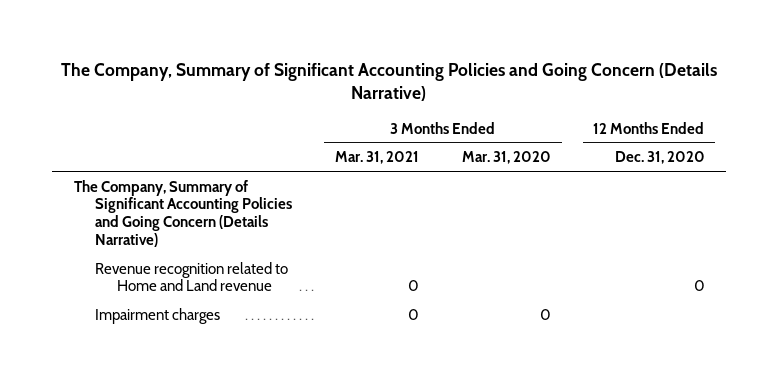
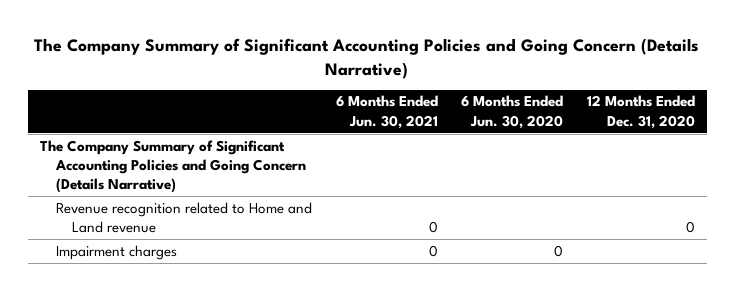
- The Company, Summary of Significant Accounting Policies and Going Concern (Details Narrative)
+ The Company Summary of Significant Accounting Policies and Going Concern (Details Narrative)
- | 3 Months Ended Mar. 31, 2021 | 3 Months Ended Mar. 31, 2020 | 12 Months Ended Dec. 31, 2020
+ | 6 Months Ended Jun. 30, 2021 | 6 Months Ended Jun. 30, 2020 | 12 Months Ended Dec. 31, 2020
- The Company, Summary of Significant Accounting Policies and Going Concern (Details Narrative)
+ The Company Summary of Significant Accounting Policies and Going Concern (Details Narrative)

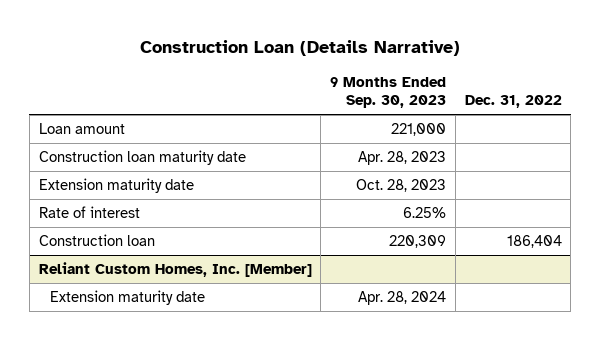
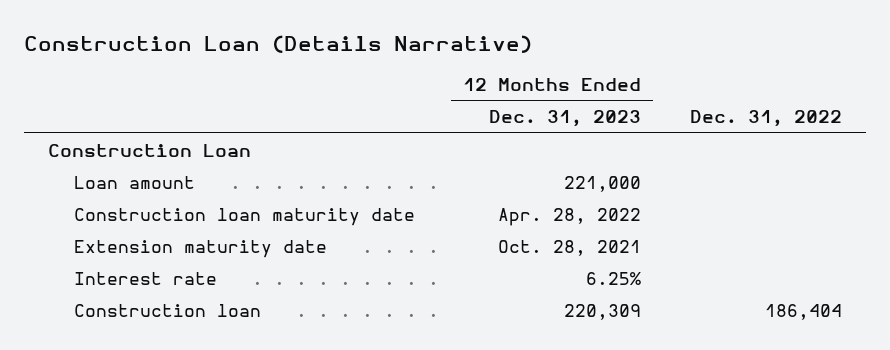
- | 9 Months Ended Sep. 30, 2023 | Dec. 31, 2022
+ | 12 Months Ended Dec. 31, 2023 | Dec. 31, 2022
+ Construction Loan
- Rate of interest | 6.25% |
+ Interest rate | 6.25% |
- Reliant Custom Homes, Inc. [Member]
- Extension maturity date | Apr. 28, 2024 |

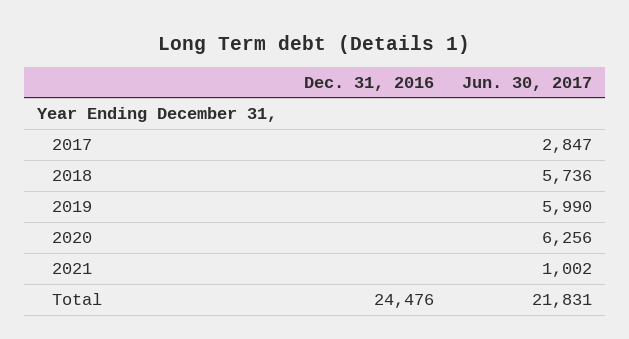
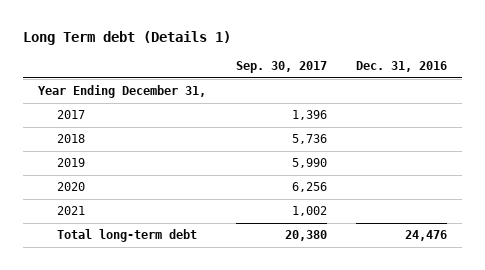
- | Dec. 31, 2016 | Jun. 30, 2017
+ | Sep. 30, 2017 | Dec. 31, 2016
- Total | 24,476 | 21,831
+ Total long-term debt | 20,380 | 24,476

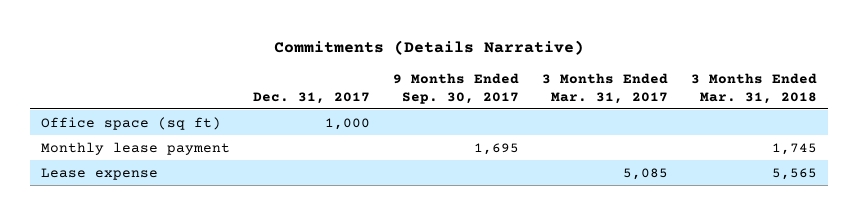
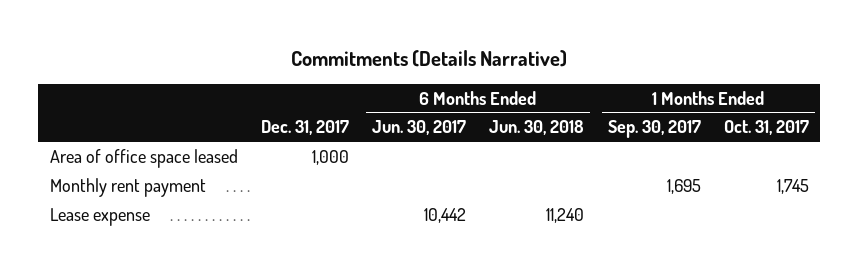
- | Dec. 31, 2017 | 9 Months Ended Sep. 30, 2017 | 3 Months Ended Mar. 31, 2017 | 3 Months Ended Mar. 31, 2018
+ | Dec. 31, 2017 | 6 Months Ended Jun. 30, 2017 | 6 Months Ended Jun. 30, 2018 | 1 Months Ended Sep. 30, 2017 | 1 Months Ended Oct. 31, 2017
- Office space (sq ft) | 1,000 | | |
- Monthly lease payment | | 1,695 | | 1,745
+ Area of office space leased | 1,000 | | | |
+ Monthly rent payment | | | | 1,695 | 1,745

